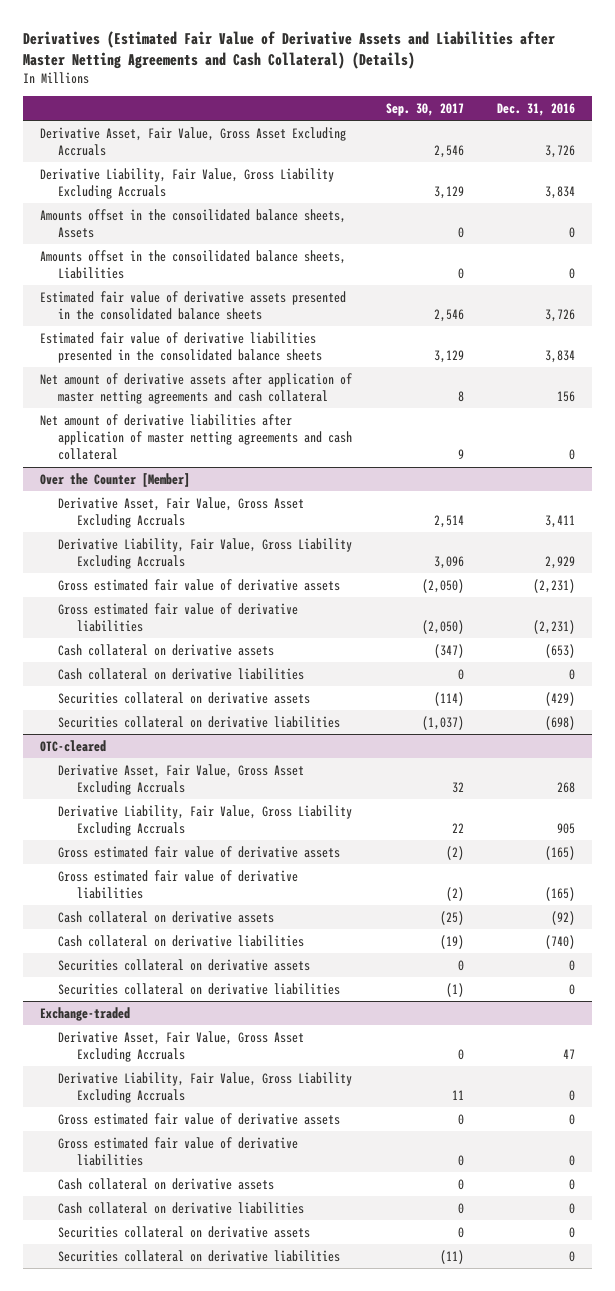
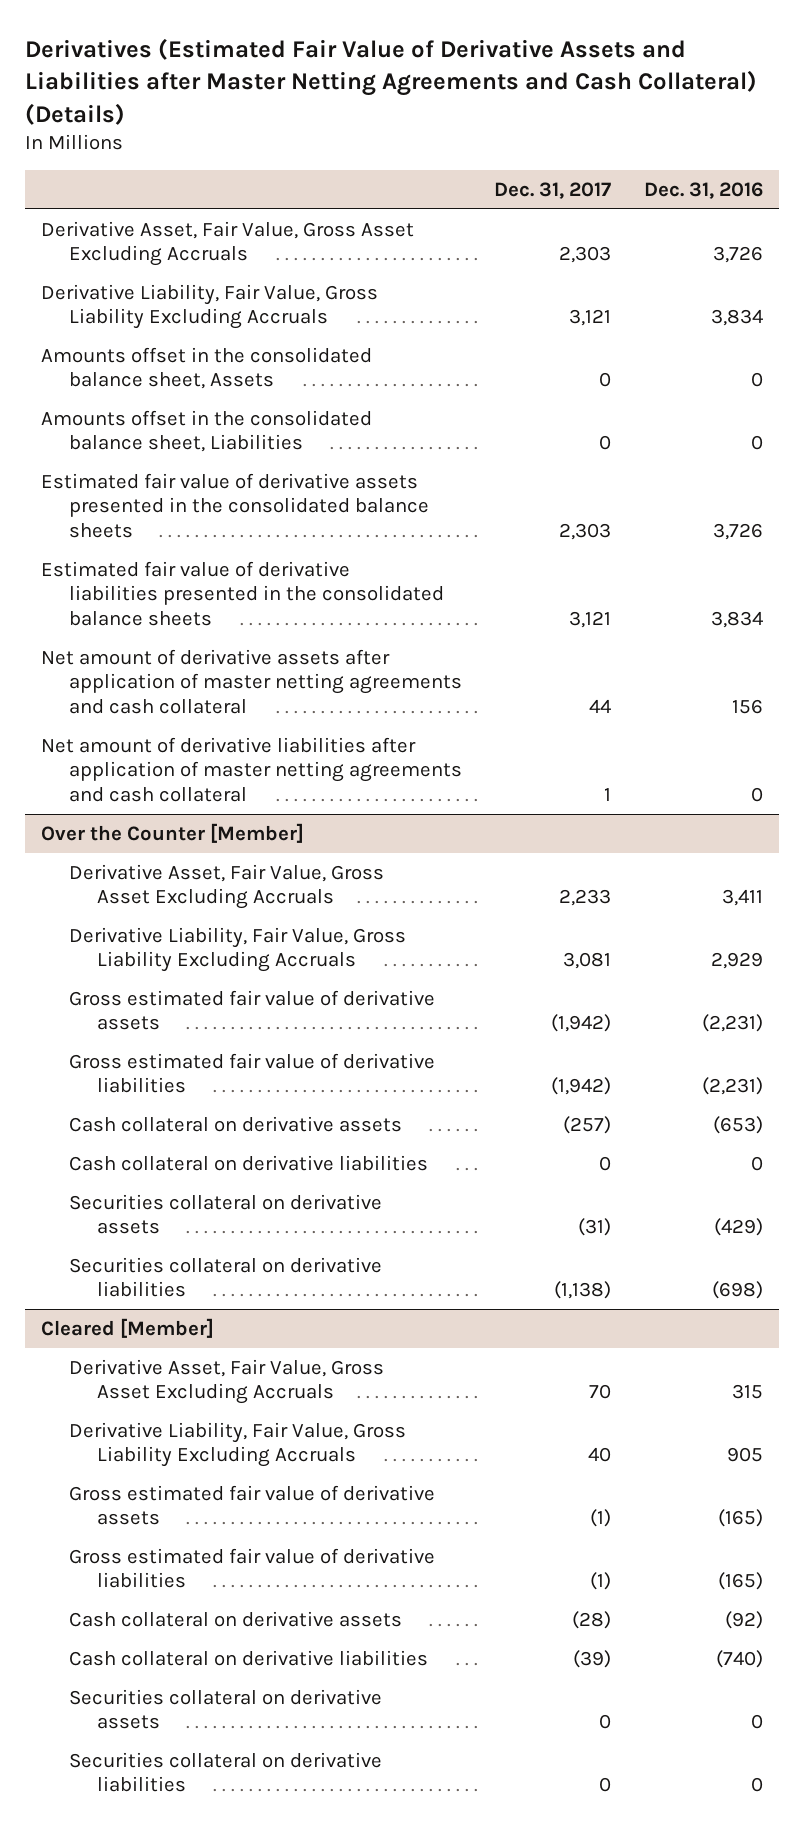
- | Sep. 30, 2017 | Dec. 31, 2016
+ | Dec. 31, 2017 | Dec. 31, 2016
- Amounts offset in the consoilidated balance sheets, Assets | 0 | 0
- Amounts offset in the consoilidated balance sheets, Liabilities | 0 | 0
+ Amounts offset in the consolidated balance sheet, Assets | 0 | 0
+ Amounts offset in the consolidated balance sheet, Liabilities | 0 | 0
- OTC-cleared
- Derivative Asset, Fair Value, Gross Asset Excluding Accruals | 32 | 268
+ Cleared [Member]
+ Derivative Asset, Fair Value, Gross Asset Excluding Accruals | 70 | 315
- Exchange-traded
- Derivative Asset, Fair Value, Gross Asset Excluding Accruals | 0 | 47
- Derivative Liability, Fair Value, Gross Liability Excluding Accruals | 11 | 0
- Gross estimated fair value of derivative assets | 0 | 0
- Gross estimated fair value of derivative liabilities | 0 | 0
- Cash collateral on derivative assets | 0 | 0
- Cash collateral on derivative liabilities | 0 | 0
- Securities collateral on derivative assets | 0 | 0
- Securities collateral on derivative liabilities | (11) | 0

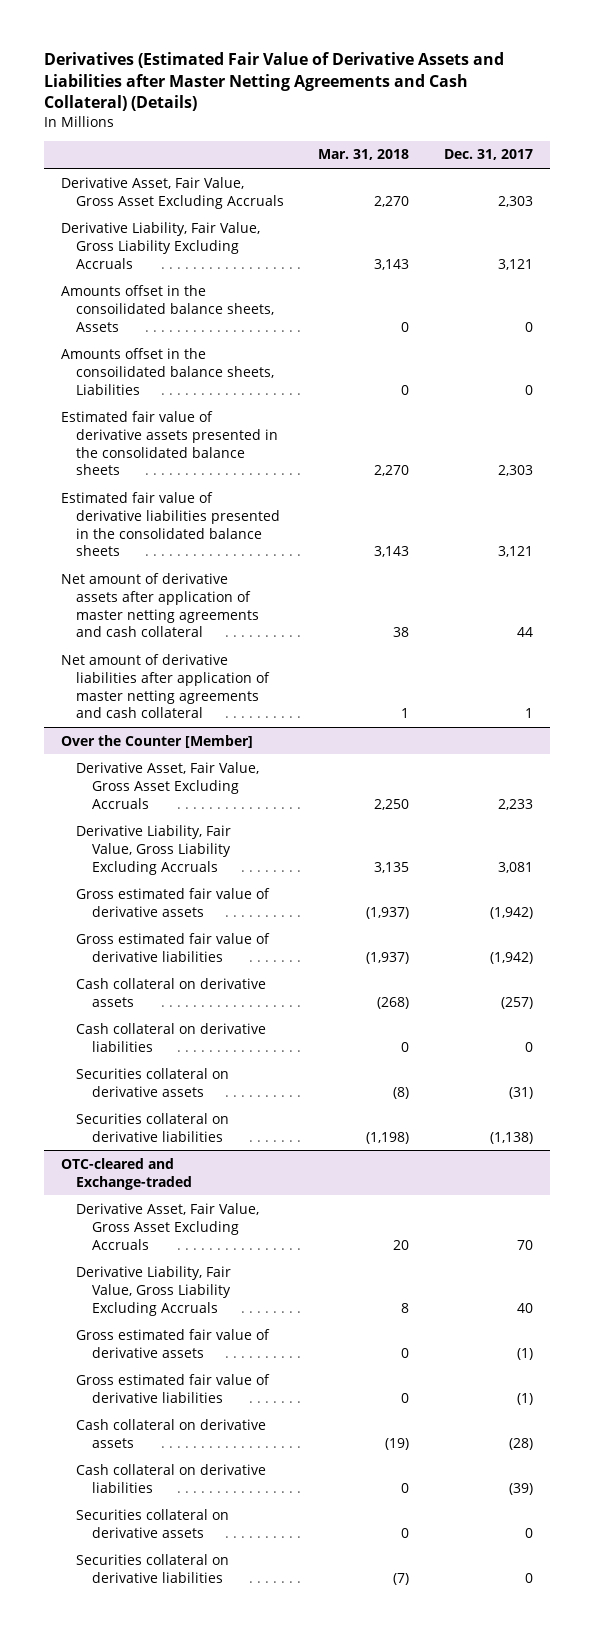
- | Dec. 31, 2017 | Dec. 31, 2016
+ | Mar. 31, 2018 | Dec. 31, 2017
- Amounts offset in the consolidated balance sheet, Assets | 0 | 0
- Amounts offset in the consolidated balance sheet, Liabilities | 0 | 0
+ Amounts offset in the consoilidated balance sheets, Assets | 0 | 0
+ Amounts offset in the consoilidated balance sheets, Liabilities | 0 | 0
- Cleared [Member]
+ OTC-cleared and Exchange-traded

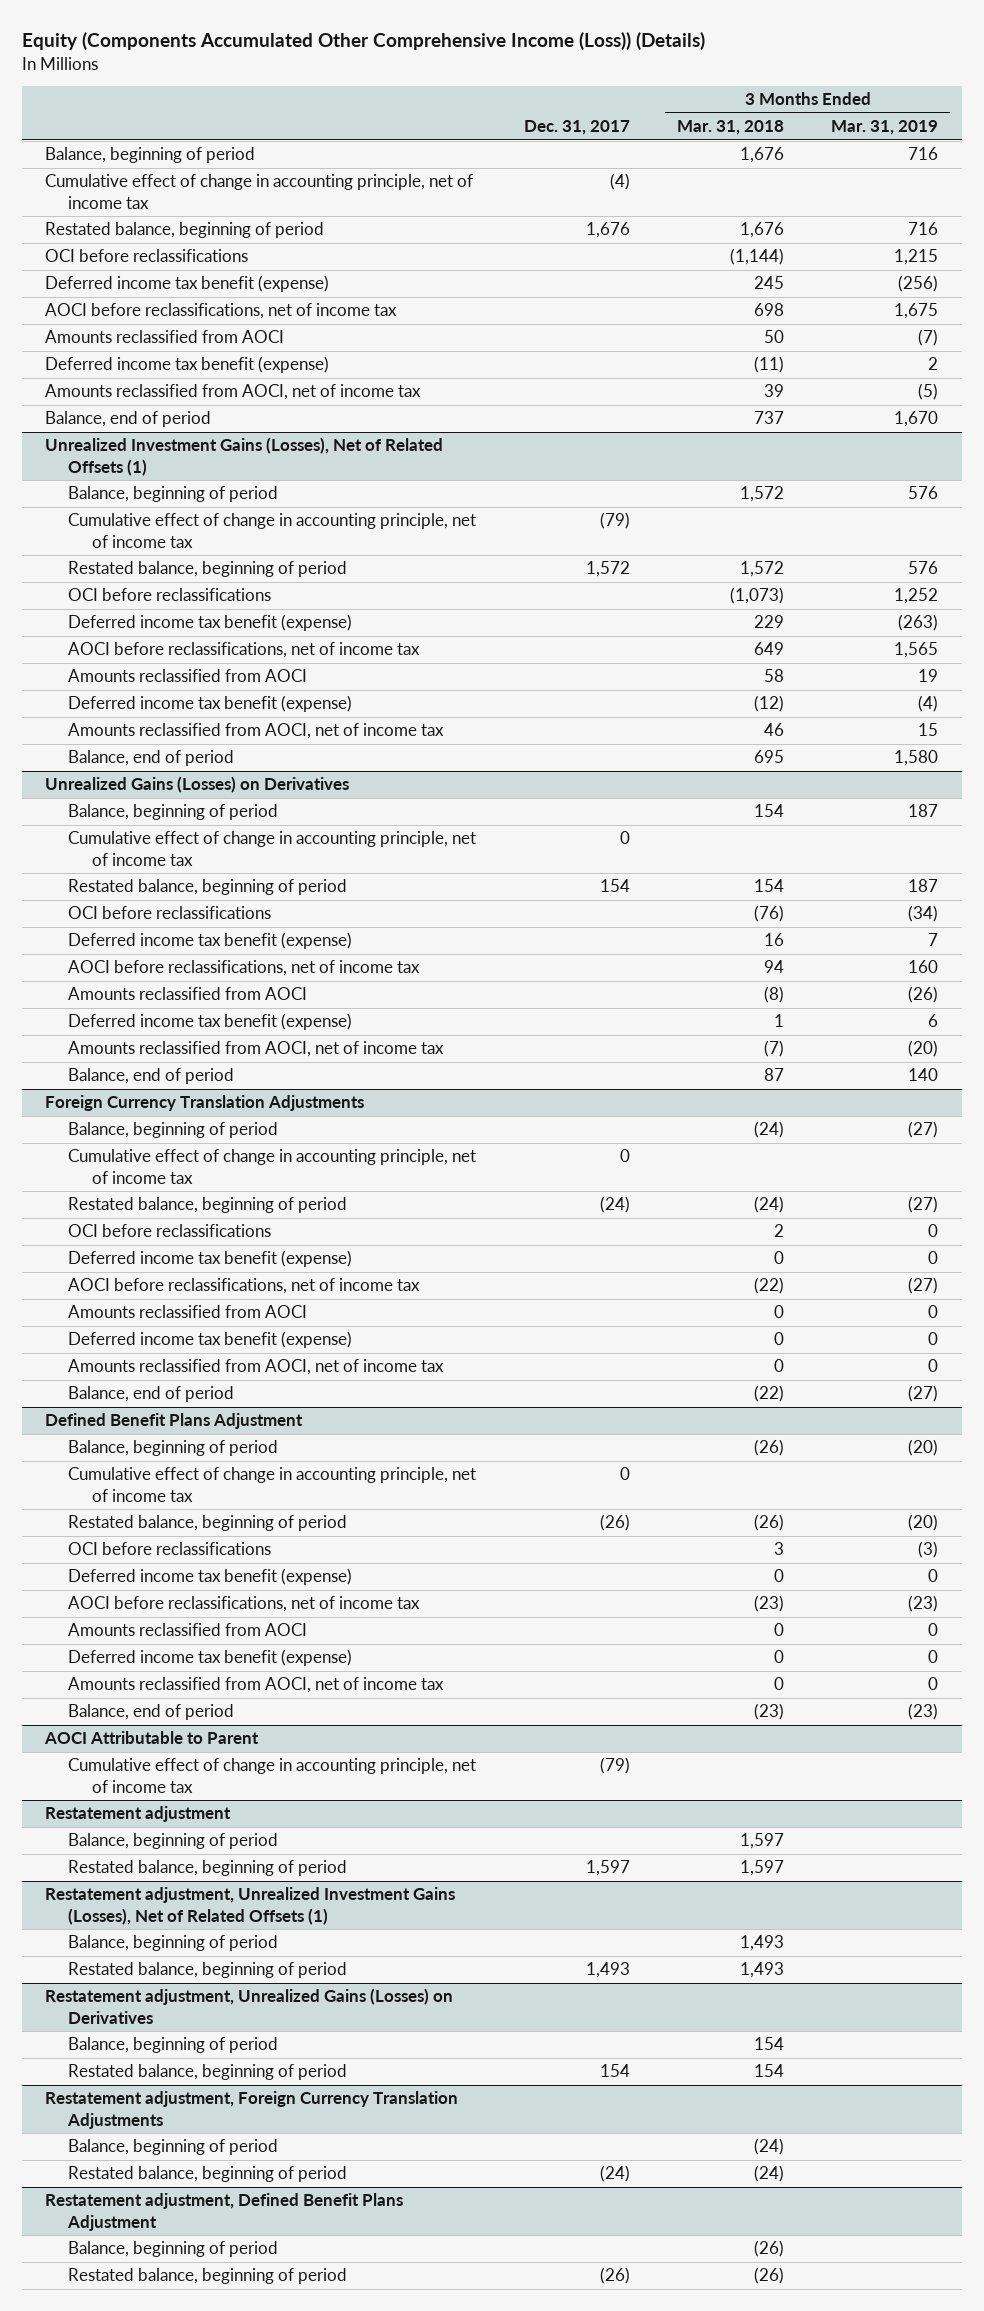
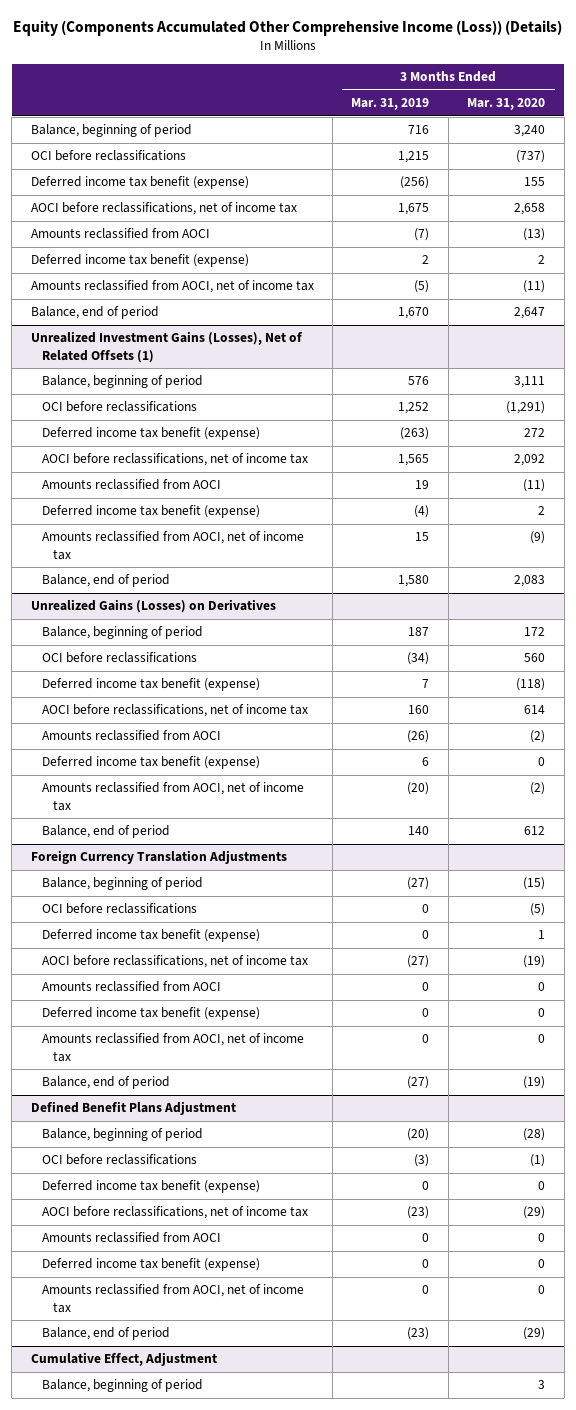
- | Dec. 31, 2017 | 3 Months Ended Mar. 31, 2018 | 3 Months Ended Mar. 31, 2019
+ | 3 Months Ended Mar. 31, 2019 | 3 Months Ended Mar. 31, 2020
- Cumulative effect of change in accounting principle, net of income tax | (4) | |
- Restated balance, beginning of period | 1,676 | 1,676 | 716
@ Unrealized Investment Gains (Losses), Net of Related Offsets (1)
- Cumulative effect of change in accounting principle, net of income tax | (79) | |
- Restated balance, beginning of period | 1,572 | 1,572 | 576
@ Unrealized Gains (Losses) on Derivatives
- Cumulative effect of change in accounting principle, net of income tax | 0 | |
- Restated balance, beginning of period | 154 | 154 | 187
@ Foreign Currency Translation Adjustments
- Cumulative effect of change in accounting principle, net of income tax | 0 | |
- Restated balance, beginning of period | (24) | (24) | (27)
@ Defined Benefit Plans Adjustment
- Cumulative effect of change in accounting principle, net of income tax | 0 | |
- Restated balance, beginning of period | (26) | (26) | (20)
- AOCI Attributable to Parent
- Cumulative effect of change in accounting principle, net of income tax | (79) | |
- Restatement adjustment
- Balance, beginning of period | | 1,597 |
- Restated balance, beginning of period | 1,597 | 1,597 |
- Restatement adjustment, Unrealized Investment Gains (Losses), Net of Related Offsets (1)
- Balance, beginning of period | | 1,493 |
- Restated balance, beginning of period | 1,493 | 1,493 |
- Restatement adjustment, Unrealized Gains (Losses) on Derivatives
- Balance, beginning of period | | 154 |
- Restated balance, beginning of period | 154 | 154 |
- Restatement adjustment, Foreign Currency Translation Adjustments
- Balance, beginning of period | | (24) |
- Restated balance, beginning of period | (24) | (24) |
- Restatement adjustment, Defined Benefit Plans Adjustment
+ Cumulative Effect, Adjustment
- Restated balance, beginning of period | (26) | (26) |

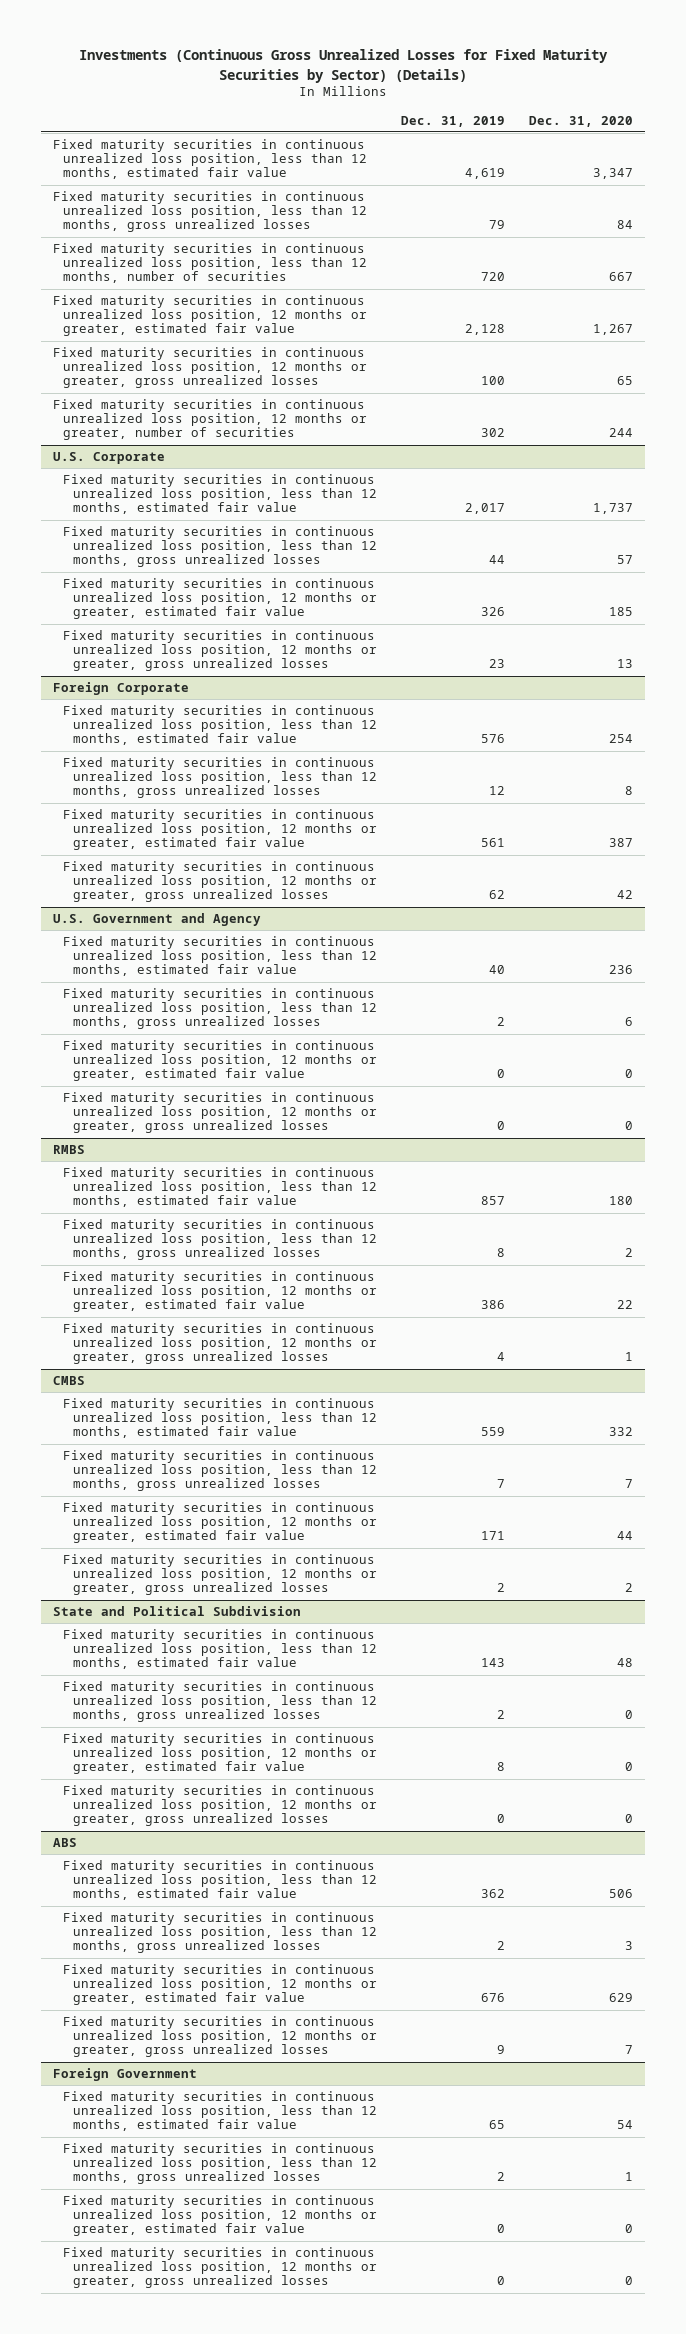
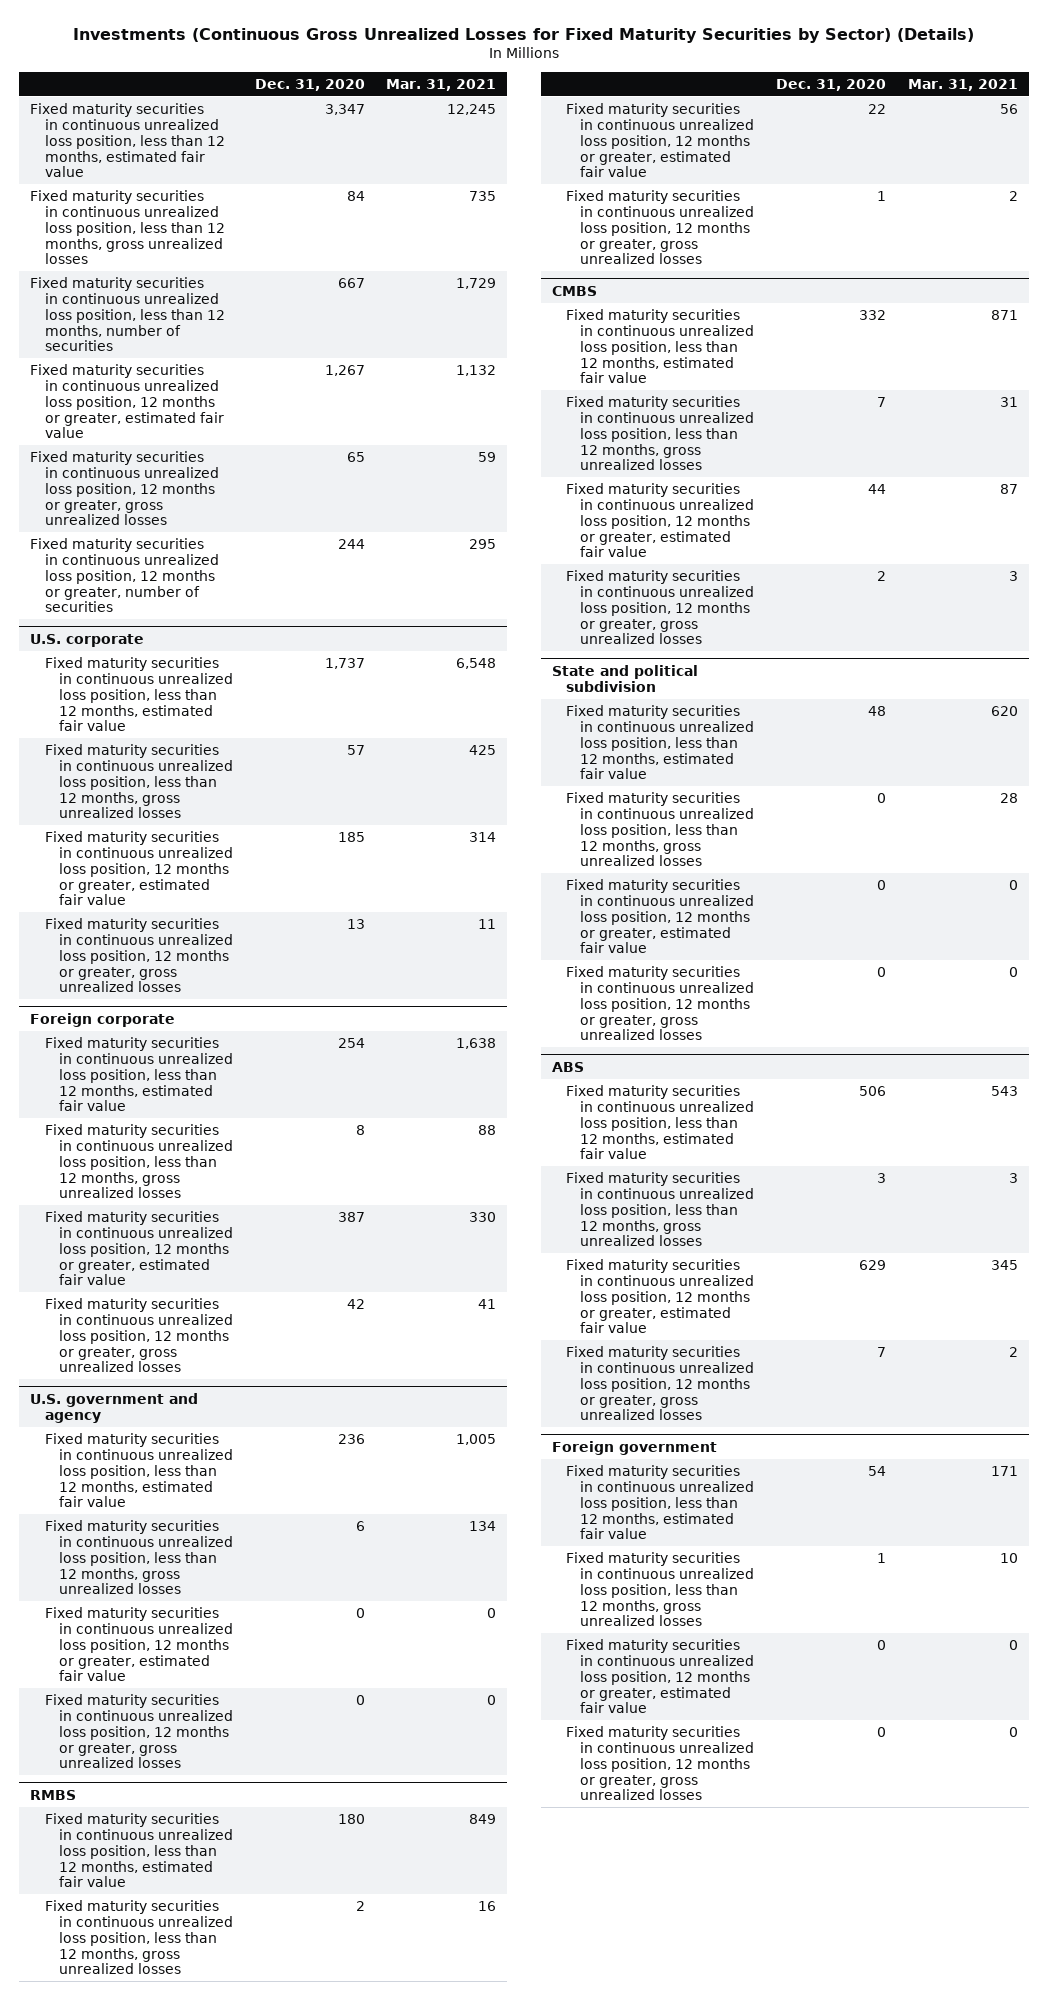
- | Dec. 31, 2019 | Dec. 31, 2020
+ | Dec. 31, 2020 | Mar. 31, 2021
- U.S. Corporate
+ U.S. corporate
- Foreign Corporate
+ Foreign corporate
- U.S. Government and Agency
+ U.S. government and agency
- State and Political Subdivision
+ State and political subdivision
- Foreign Government
+ Foreign government

